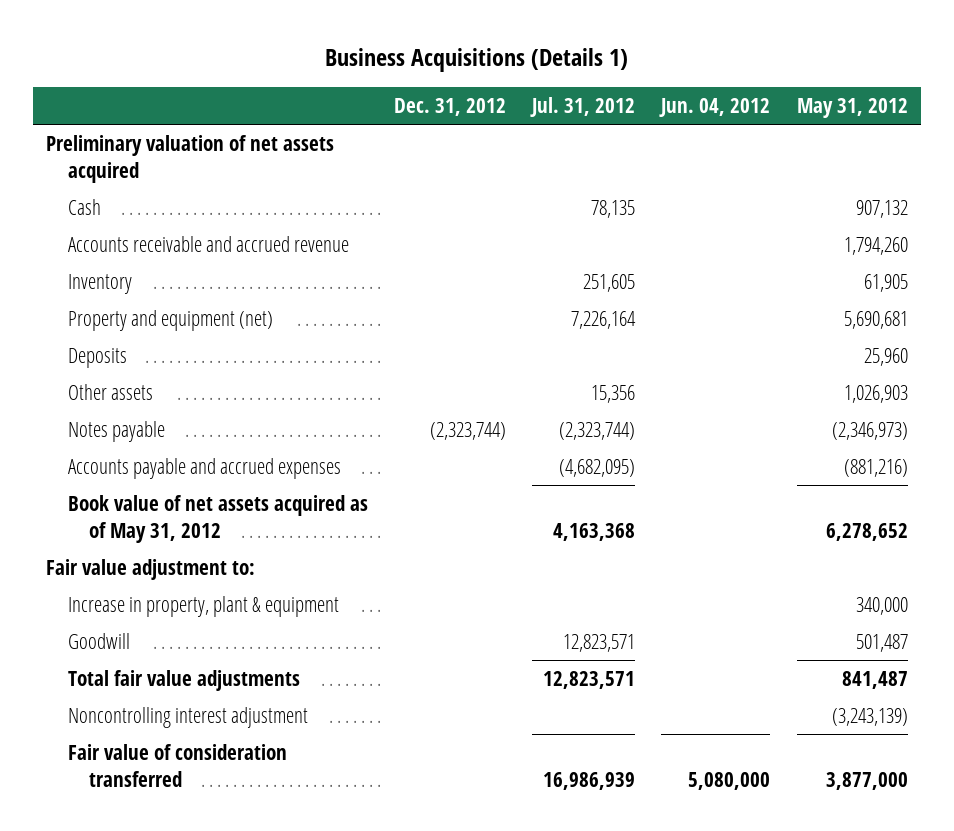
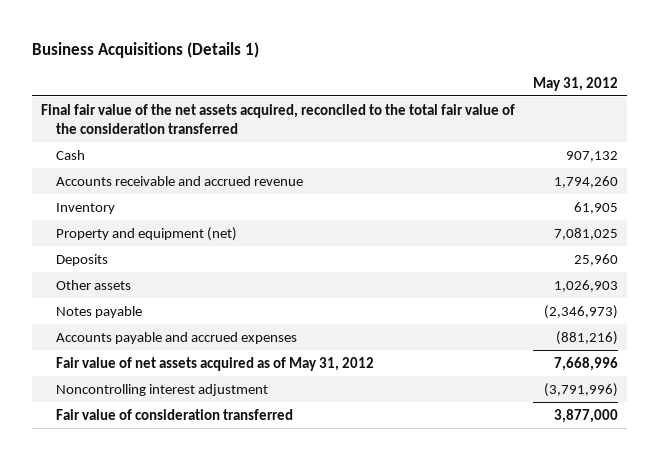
- | Dec. 31, 2012 | Jul. 31, 2012 | Jun. 04, 2012 | May 31, 2012
+ | May 31, 2012
- Preliminary valuation of net assets acquired
+ Final fair value of the net assets acquired, reconciled to the total fair value of the consideration transferred
- Property and equipment (net) | | 7,226,164 | | 5,690,681
+ Property and equipment (net) | 7,081,025
- Book value of net assets acquired as of May 31, 2012 | | 4,163,368 | | 6,278,652
- Fair value adjustment to:
- Increase in property, plant & equipment | | | | 340,000
- Goodwill | | 12,823,571 | | 501,487
- Total fair value adjustments | | 12,823,571 | | 841,487
- Noncontrolling interest adjustment | | | | (3,243,139)
+ Fair value of net assets acquired as of May 31, 2012 | 7,668,996
+ Noncontrolling interest adjustment | (3,791,996)

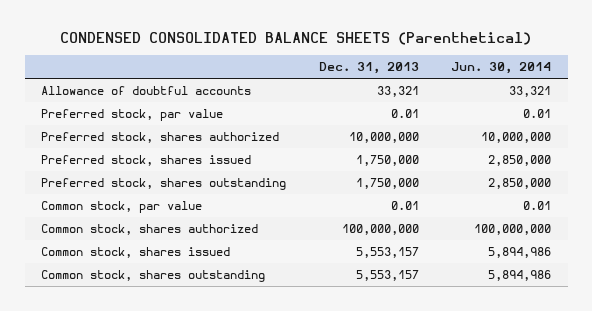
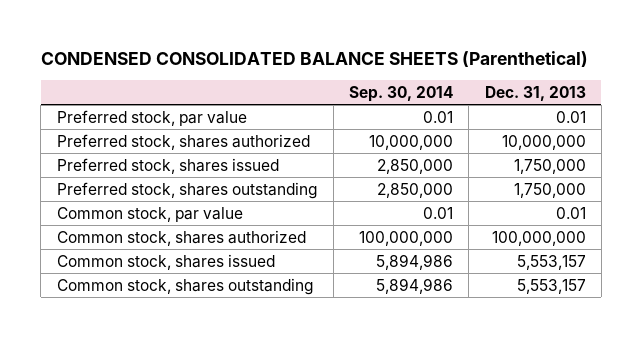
- | Dec. 31, 2013 | Jun. 30, 2014
+ | Sep. 30, 2014 | Dec. 31, 2013
- Allowance of doubtful accounts | 33,321 | 33,321

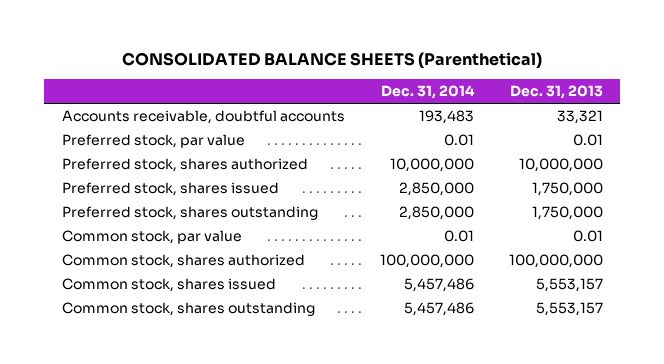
- CONDENSED CONSOLIDATED BALANCE SHEETS (Parenthetical)
+ CONSOLIDATED BALANCE SHEETS (Parenthetical)
- | Sep. 30, 2014 | Dec. 31, 2013
+ | Dec. 31, 2014 | Dec. 31, 2013
+ Accounts receivable, doubtful accounts | 193,483 | 33,321

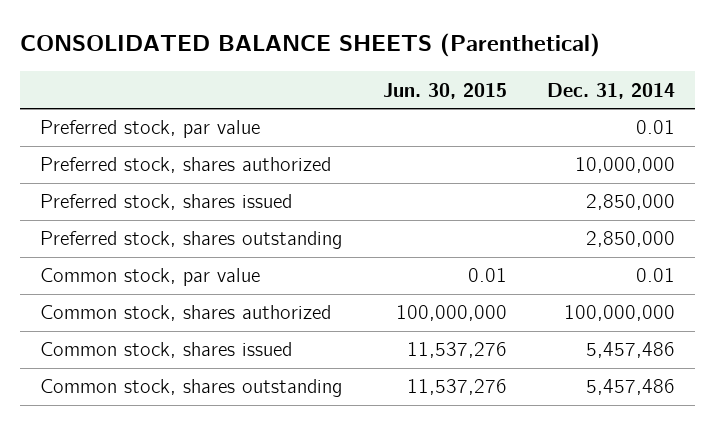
- | Dec. 31, 2014 | Dec. 31, 2013
+ | Jun. 30, 2015 | Dec. 31, 2014
- Accounts receivable, doubtful accounts | 193,483 | 33,321

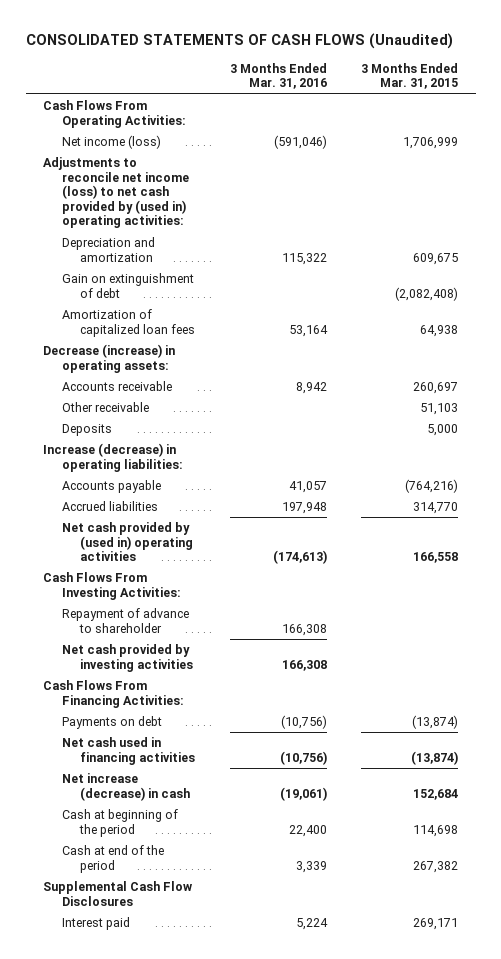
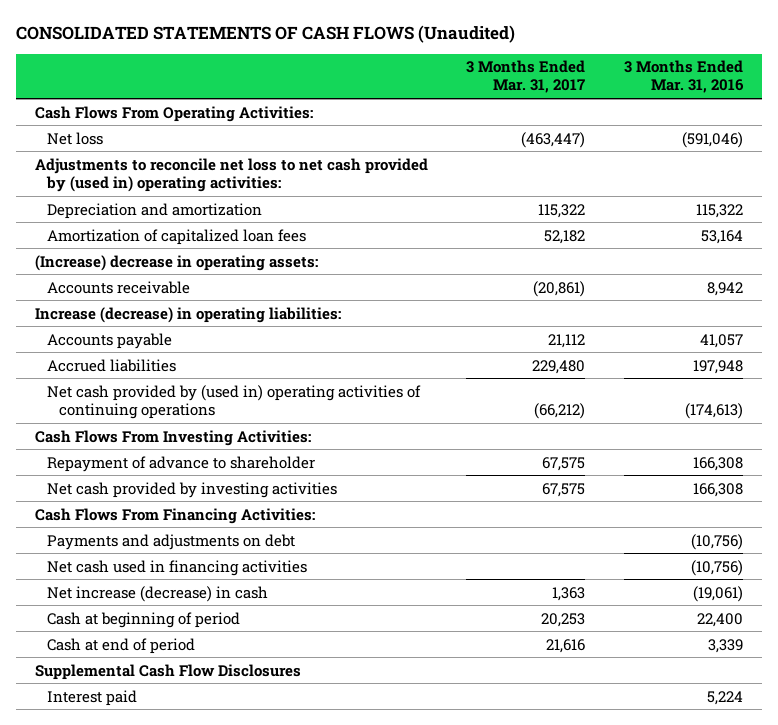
- | 3 Months Ended Mar. 31, 2016 | 3 Months Ended Mar. 31, 2015
+ | 3 Months Ended Mar. 31, 2017 | 3 Months Ended Mar. 31, 2016
- Net income (loss) | (591,046) | 1,706,999
- Adjustments to reconcile net income (loss) to net cash provided by (used in) operating activities:
+ Net loss | (463,447) | (591,046)
+ Adjustments to reconcile net loss to net cash provided by (used in) operating activities:
- Gain on extinguishment of debt | | (2,082,408)
- Decrease (increase) in operating assets:
+ (Increase) decrease in operating assets:
- Other receivable | | 51,103
- Deposits | | 5,000
- Net cash provided by (used in) operating activities | (174,613) | 166,558
+ Net cash provided by (used in) operating activities of continuing operations | (66,212) | (174,613)
- Payments on debt | (10,756) | (13,874)
+ Payments and adjustments on debt | | (10,756)
- Cash at beginning of the period | 22,400 | 114,698
- Cash at end of the period | 3,339 | 267,382
+ Cash at beginning of period | 20,253 | 22,400
+ Cash at end of period | 21,616 | 3,339

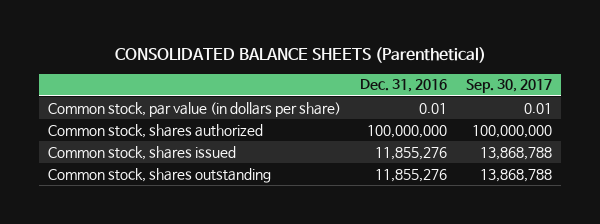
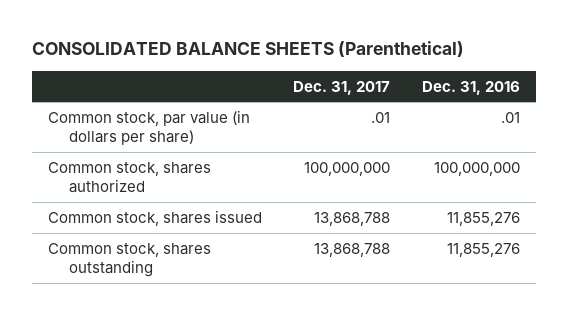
- | Dec. 31, 2016 | Sep. 30, 2017
+ | Dec. 31, 2017 | Dec. 31, 2016
- Common stock, par value (in dollars per share) | 0.01 | 0.01
+ Common stock, par value (in dollars per share) | .01 | .01

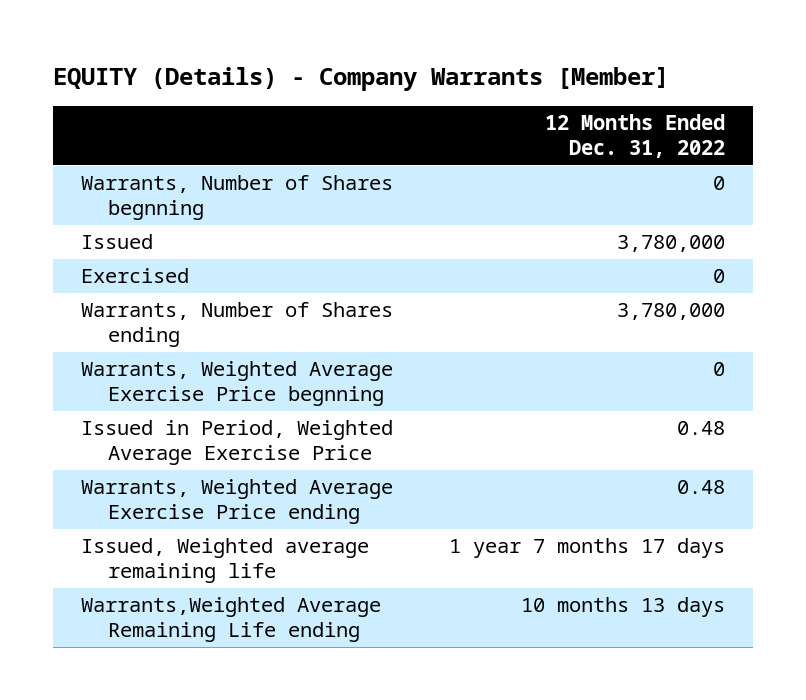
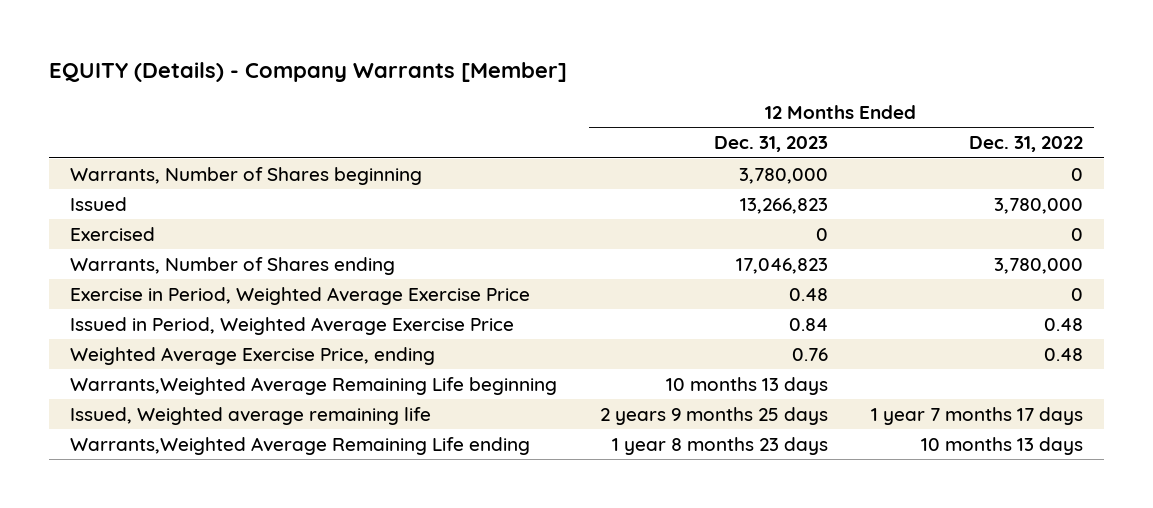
- | 12 Months Ended Dec. 31, 2022
+ | 12 Months Ended Dec. 31, 2023 | 12 Months Ended Dec. 31, 2022
- Warrants, Number of Shares begnning | 0
+ Warrants, Number of Shares beginning | 3,780,000 | 0
- Warrants, Weighted Average Exercise Price begnning | 0
+ Exercise in Period, Weighted Average Exercise Price | 0.48 | 0
- Warrants, Weighted Average Exercise Price ending | 0.48
+ Weighted Average Exercise Price, ending | 0.76 | 0.48
+ Warrants,Weighted Average Remaining Life beginning | 10 months 13 days |

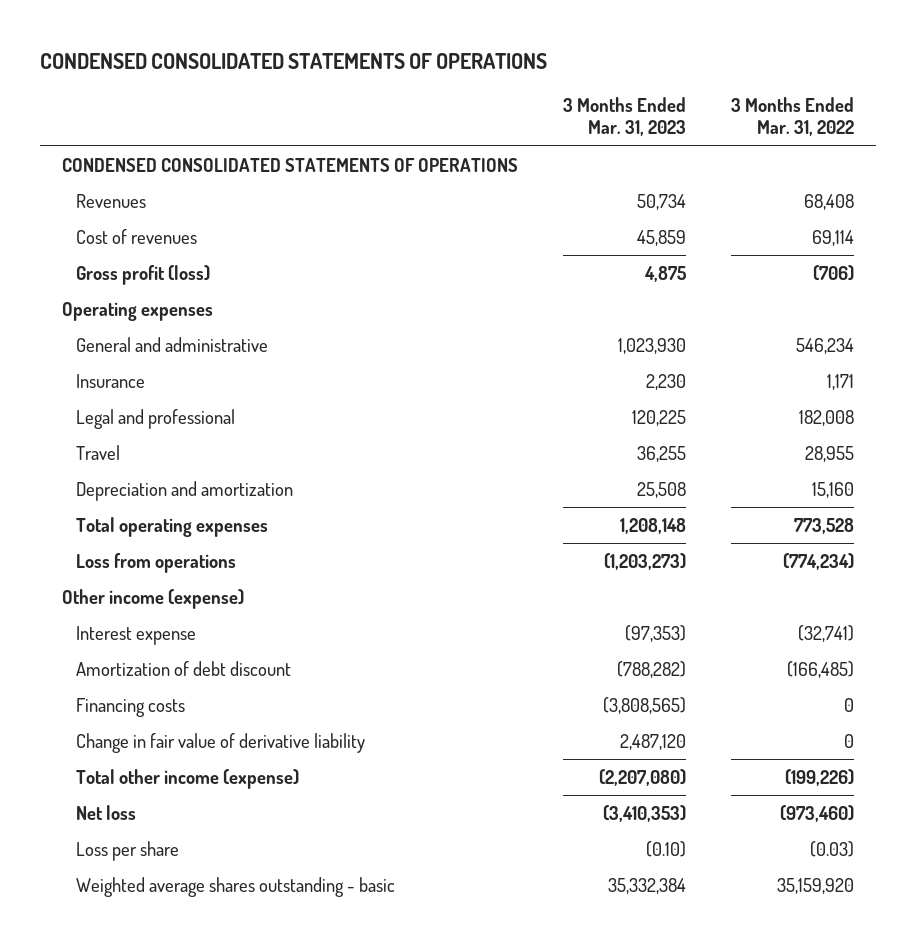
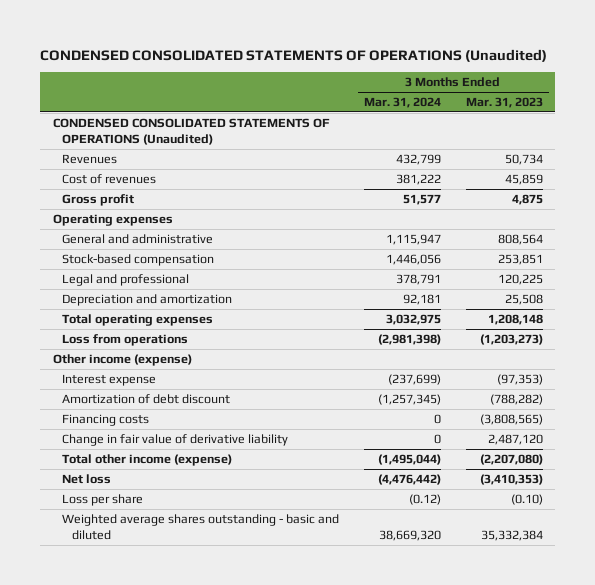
- CONDENSED CONSOLIDATED STATEMENTS OF OPERATIONS
+ CONDENSED CONSOLIDATED STATEMENTS OF OPERATIONS (Unaudited)
- | 3 Months Ended Mar. 31, 2023 | 3 Months Ended Mar. 31, 2022
+ | 3 Months Ended Mar. 31, 2024 | 3 Months Ended Mar. 31, 2023
- CONDENSED CONSOLIDATED STATEMENTS OF OPERATIONS
+ CONDENSED CONSOLIDATED STATEMENTS OF OPERATIONS (Unaudited)
- Gross profit (loss) | 4,875 | (706)
+ Gross profit | 51,577 | 4,875
- General and administrative | 1,023,930 | 546,234
- Insurance | 2,230 | 1,171
+ General and administrative | 1,115,947 | 808,564
+ Stock-based compensation | 1,446,056 | 253,851
- Travel | 36,255 | 28,955
- Weighted average shares outstanding - basic | 35,332,384 | 35,159,920
+ Weighted average shares outstanding - basic and diluted | 38,669,320 | 35,332,384

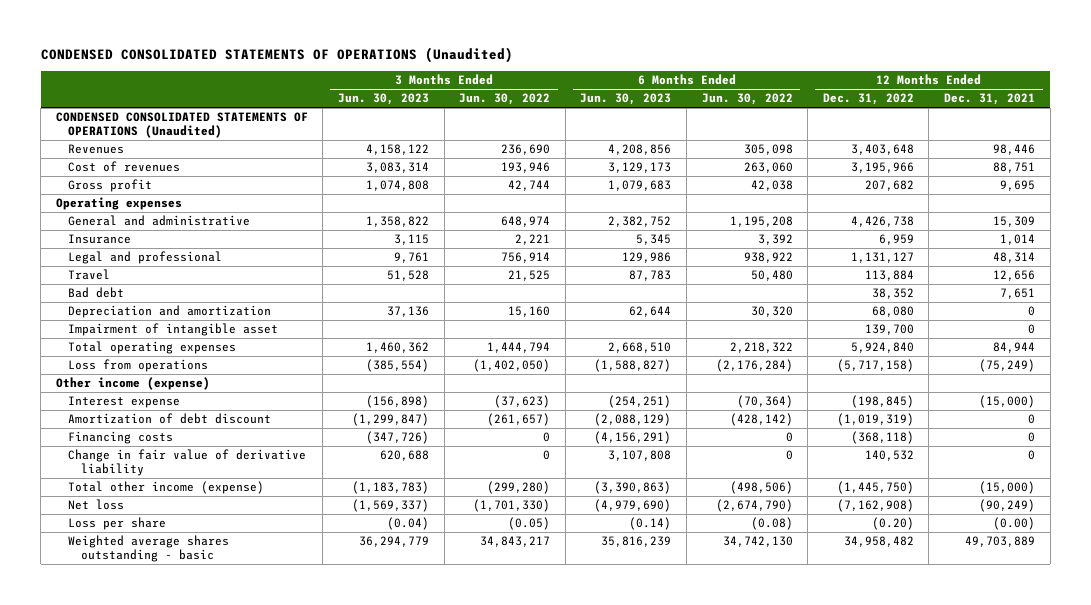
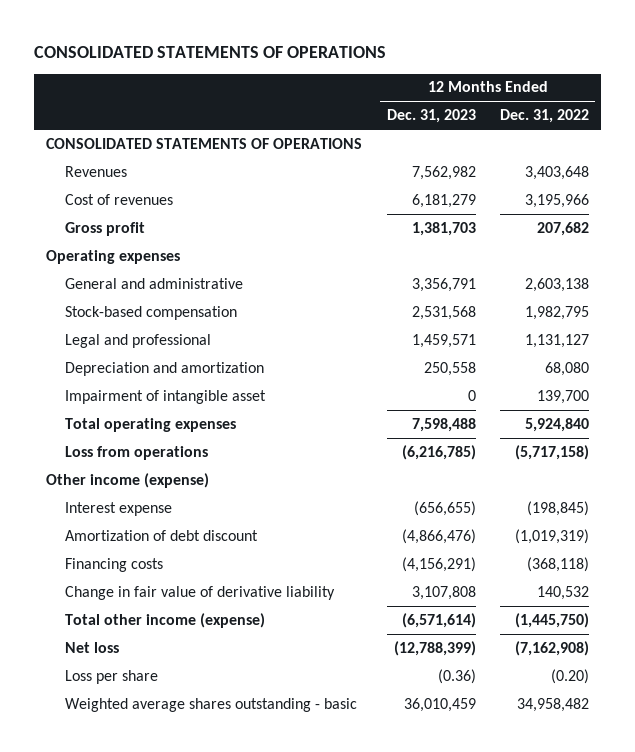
- CONDENSED CONSOLIDATED STATEMENTS OF OPERATIONS (Unaudited)
+ CONSOLIDATED STATEMENTS OF OPERATIONS
- | 3 Months Ended Jun. 30, 2023 | 3 Months Ended Jun. 30, 2022 | 6 Months Ended Jun. 30, 2023 | 6 Months Ended Jun. 30, 2022 | 12 Months Ended Dec. 31, 2022 | 12 Months Ended Dec. 31, 2021
+ | 12 Months Ended Dec. 31, 2023 | 12 Months Ended Dec. 31, 2022
- CONDENSED CONSOLIDATED STATEMENTS OF OPERATIONS (Unaudited)
+ CONSOLIDATED STATEMENTS OF OPERATIONS
- General and administrative | 1,358,822 | 648,974 | 2,382,752 | 1,195,208 | 4,426,738 | 15,309
- Insurance | 3,115 | 2,221 | 5,345 | 3,392 | 6,959 | 1,014
+ General and administrative | 3,356,791 | 2,603,138
+ Stock-based compensation | 2,531,568 | 1,982,795
- Travel | 51,528 | 21,525 | 87,783 | 50,480 | 113,884 | 12,656
- Bad debt | | | | | 38,352 | 7,651

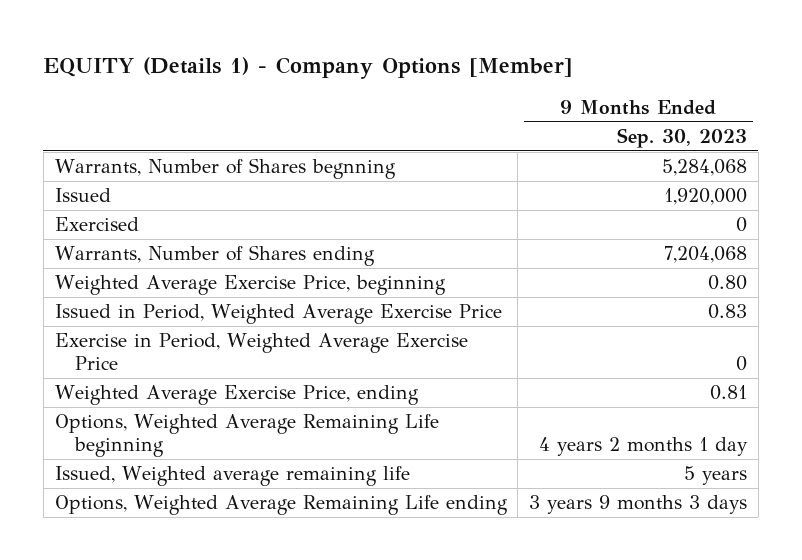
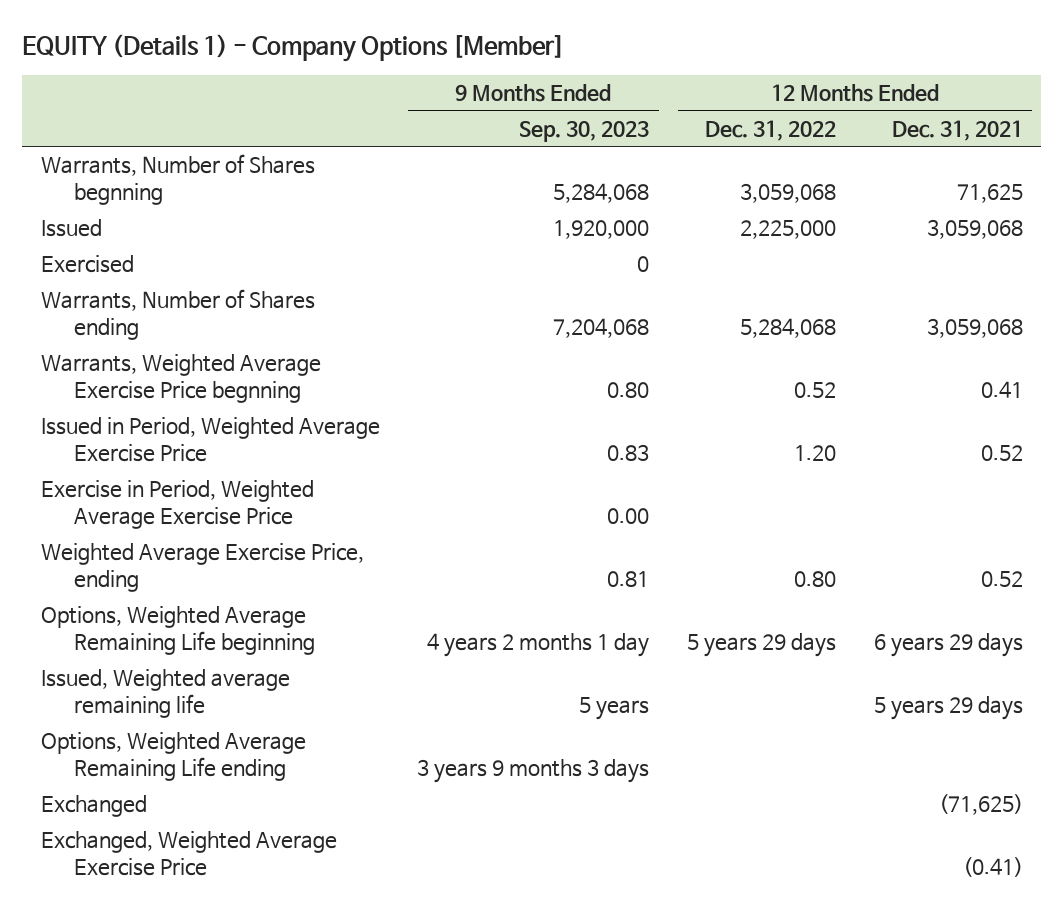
- | 9 Months Ended Sep. 30, 2023
+ | 9 Months Ended Sep. 30, 2023 | 12 Months Ended Dec. 31, 2022 | 12 Months Ended Dec. 31, 2021
- Weighted Average Exercise Price, beginning | 0.80
+ Warrants, Weighted Average Exercise Price begnning | 0.80 | 0.52 | 0.41
- Exercise in Period, Weighted Average Exercise Price | 0
+ Exercise in Period, Weighted Average Exercise Price | 0.00 | |
+ Exchanged | | | (71,625)
+ Exchanged, Weighted Average Exercise Price | | | (0.41)

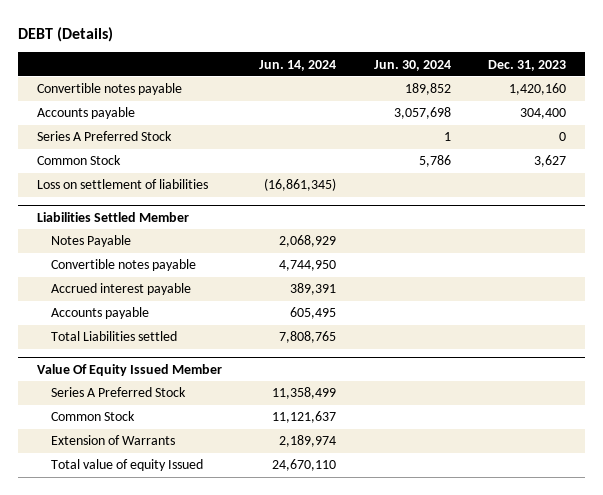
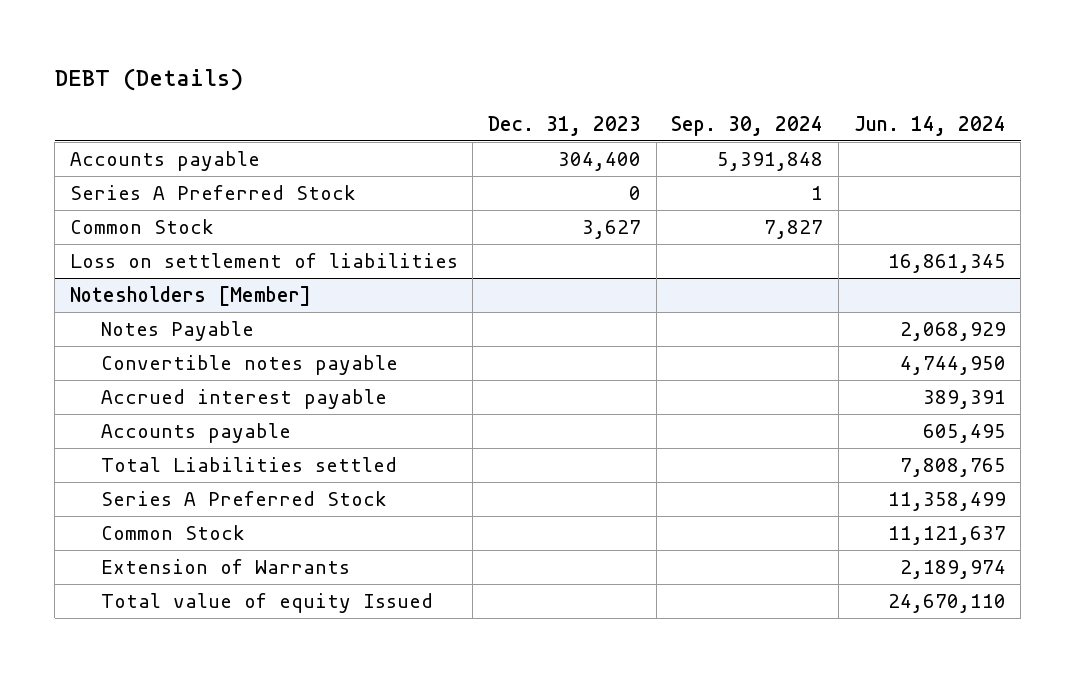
- | Jun. 14, 2024 | Jun. 30, 2024 | Dec. 31, 2023
+ | Dec. 31, 2023 | Sep. 30, 2024 | Jun. 14, 2024
- Convertible notes payable | | 189,852 | 1,420,160
- Loss on settlement of liabilities | (16,861,345) | |
- Liabilities Settled Member
+ Loss on settlement of liabilities | | | 16,861,345
+ Notesholders [Member]
- Value Of Equity Issued Member

